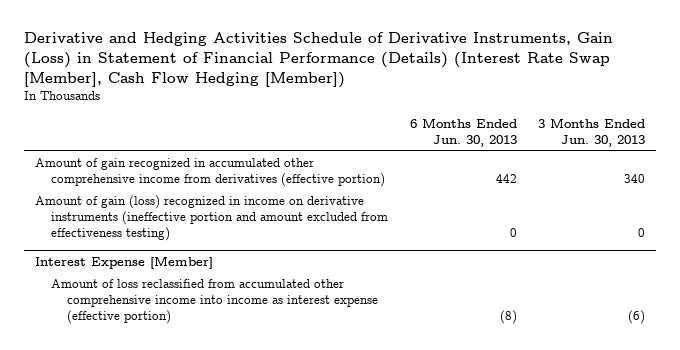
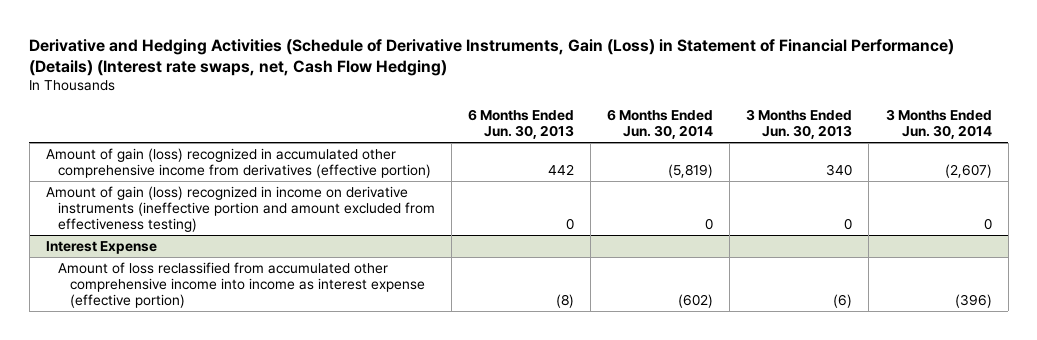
- Derivative and Hedging Activities Schedule of Derivative Instruments, Gain (Loss) in Statement of Financial Performance (Details) (Interest Rate Swap [Member], Cash Flow Hedging [Member])
+ Derivative and Hedging Activities (Schedule of Derivative Instruments, Gain (Loss) in Statement of Financial Performance) (Details) (Interest rate swaps, net, Cash Flow Hedging)
- | 6 Months Ended Jun. 30, 2013 | 3 Months Ended Jun. 30, 2013
+ | 6 Months Ended Jun. 30, 2013 | 6 Months Ended Jun. 30, 2014 | 3 Months Ended Jun. 30, 2013 | 3 Months Ended Jun. 30, 2014
- Amount of gain recognized in accumulated other comprehensive income from derivatives (effective portion) | 442 | 340
+ Amount of gain (loss) recognized in accumulated other comprehensive income from derivatives (effective portion) | 442 | (5,819) | 340 | (2,607)
- Interest Expense [Member]
+ Interest Expense

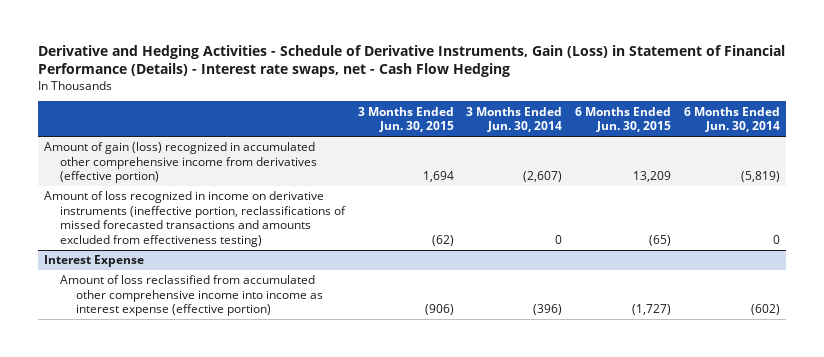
- Derivative and Hedging Activities (Schedule of Derivative Instruments, Gain (Loss) in Statement of Financial Performance) (Details) (Interest rate swaps, net, Cash Flow Hedging)
+ Derivative and Hedging Activities - Schedule of Derivative Instruments, Gain (Loss) in Statement of Financial Performance (Details) - Interest rate swaps, net - Cash Flow Hedging
- | 6 Months Ended Jun. 30, 2013 | 6 Months Ended Jun. 30, 2014 | 3 Months Ended Jun. 30, 2013 | 3 Months Ended Jun. 30, 2014
+ | 3 Months Ended Jun. 30, 2015 | 3 Months Ended Jun. 30, 2014 | 6 Months Ended Jun. 30, 2015 | 6 Months Ended Jun. 30, 2014
- Amount of gain (loss) recognized in income on derivative instruments (ineffective portion and amount excluded from effectiveness testing) | 0 | 0 | 0 | 0
+ Amount of loss recognized in income on derivative instruments (ineffective portion, reclassifications of missed forecasted transactions and amounts excluded from effectiveness testing) | (62) | 0 | (65) | 0

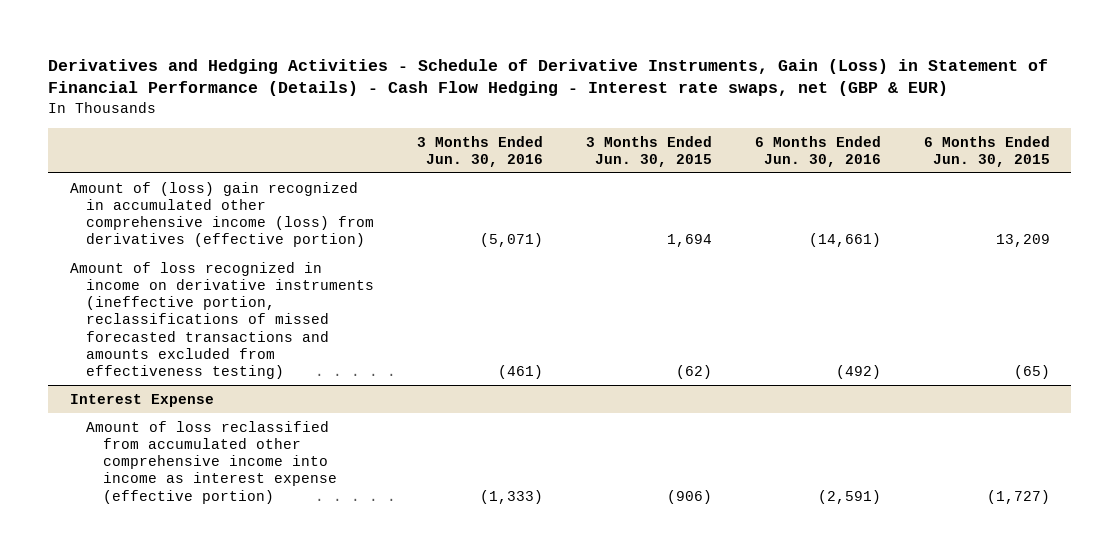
- Derivative and Hedging Activities - Schedule of Derivative Instruments, Gain (Loss) in Statement of Financial Performance (Details) - Interest rate swaps, net - Cash Flow Hedging
+ Derivatives and Hedging Activities - Schedule of Derivative Instruments, Gain (Loss) in Statement of Financial Performance (Details) - Cash Flow Hedging - Interest rate swaps, net (GBP & EUR)
- | 3 Months Ended Jun. 30, 2015 | 3 Months Ended Jun. 30, 2014 | 6 Months Ended Jun. 30, 2015 | 6 Months Ended Jun. 30, 2014
+ | 3 Months Ended Jun. 30, 2016 | 3 Months Ended Jun. 30, 2015 | 6 Months Ended Jun. 30, 2016 | 6 Months Ended Jun. 30, 2015
- Amount of gain (loss) recognized in accumulated other comprehensive income from derivatives (effective portion) | 1,694 | (2,607) | 13,209 | (5,819)
+ Amount of (loss) gain recognized in accumulated other comprehensive income (loss) from derivatives (effective portion) | (5,071) | 1,694 | (14,661) | 13,209

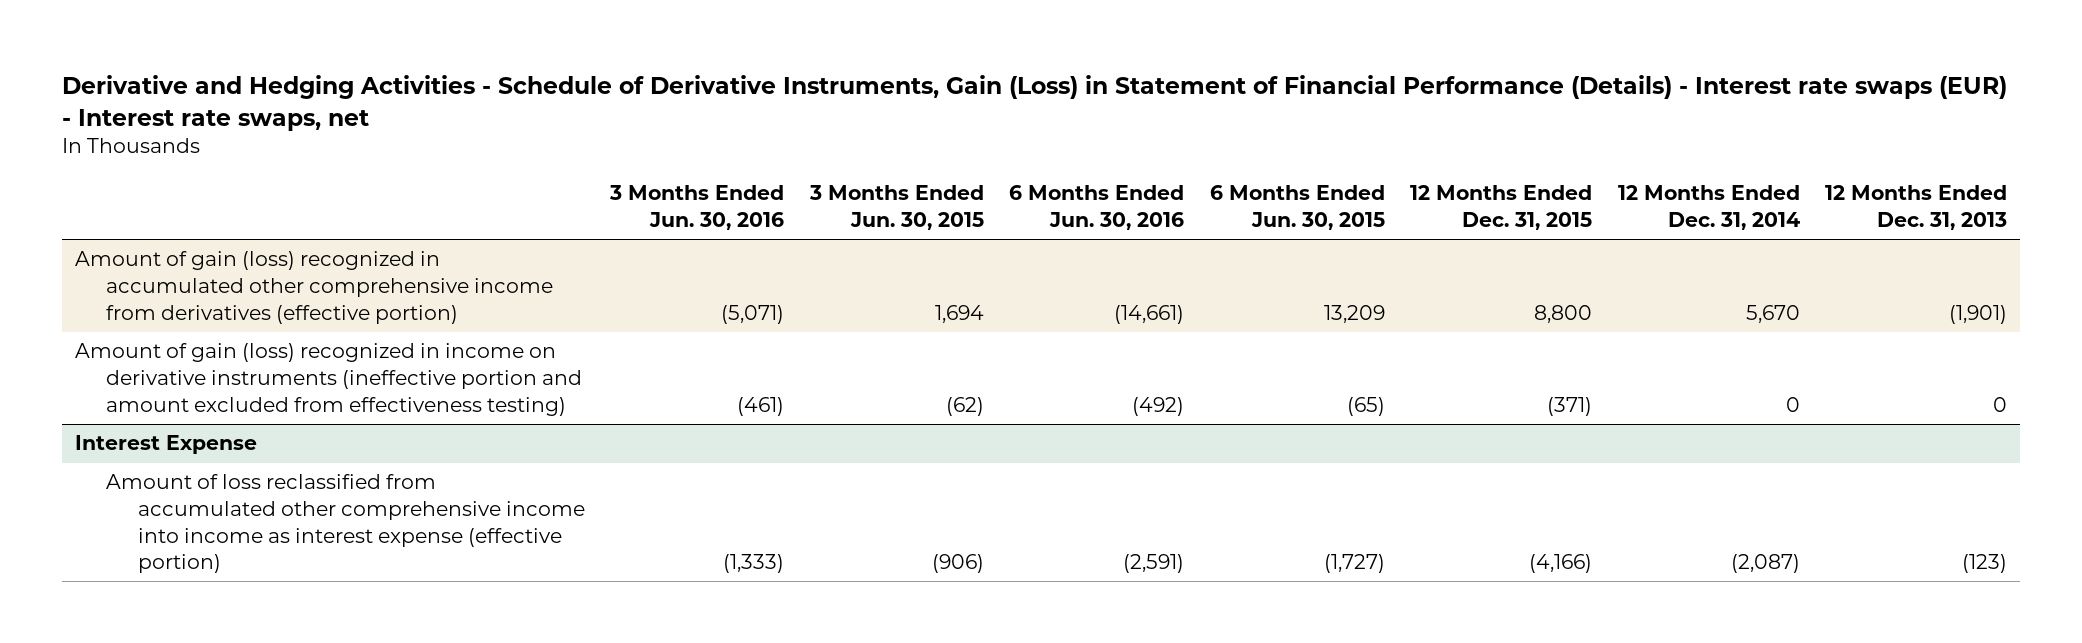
- Derivatives and Hedging Activities - Schedule of Derivative Instruments, Gain (Loss) in Statement of Financial Performance (Details) - Cash Flow Hedging - Interest rate swaps, net (GBP & EUR)
+ Derivative and Hedging Activities - Schedule of Derivative Instruments, Gain (Loss) in Statement of Financial Performance (Details) - Interest rate swaps (EUR) - Interest rate swaps, net
- | 3 Months Ended Jun. 30, 2016 | 3 Months Ended Jun. 30, 2015 | 6 Months Ended Jun. 30, 2016 | 6 Months Ended Jun. 30, 2015
+ | 3 Months Ended Jun. 30, 2016 | 3 Months Ended Jun. 30, 2015 | 6 Months Ended Jun. 30, 2016 | 6 Months Ended Jun. 30, 2015 | 12 Months Ended Dec. 31, 2015 | 12 Months Ended Dec. 31, 2014 | 12 Months Ended Dec. 31, 2013
- Amount of (loss) gain recognized in accumulated other comprehensive income (loss) from derivatives (effective portion) | (5,071) | 1,694 | (14,661) | 13,209
- Amount of loss recognized in income on derivative instruments (ineffective portion, reclassifications of missed forecasted transactions and amounts excluded from effectiveness testing) | (461) | (62) | (492) | (65)
+ Amount of gain (loss) recognized in accumulated other comprehensive income from derivatives (effective portion) | (5,071) | 1,694 | (14,661) | 13,209 | 8,800 | 5,670 | (1,901)
+ Amount of gain (loss) recognized in income on derivative instruments (ineffective portion and amount excluded from effectiveness testing) | (461) | (62) | (492) | (65) | (371) | 0 | 0

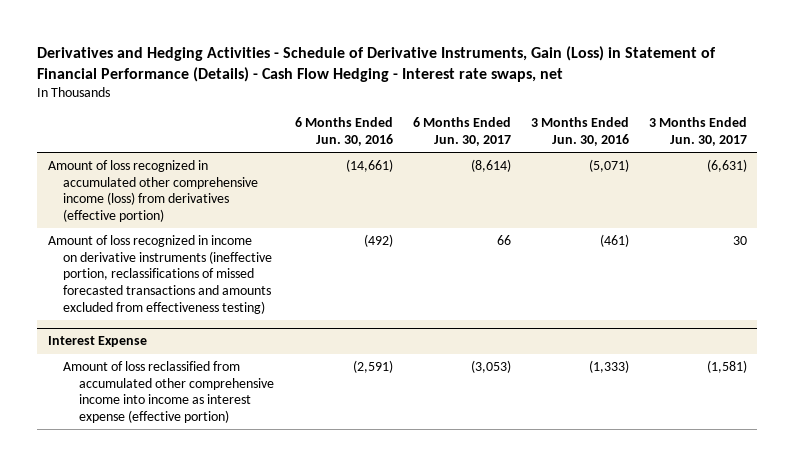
- Derivative and Hedging Activities - Schedule of Derivative Instruments, Gain (Loss) in Statement of Financial Performance (Details) - Interest rate swaps (EUR) - Interest rate swaps, net
+ Derivatives and Hedging Activities - Schedule of Derivative Instruments, Gain (Loss) in Statement of Financial Performance (Details) - Cash Flow Hedging - Interest rate swaps, net
- | 3 Months Ended Jun. 30, 2016 | 3 Months Ended Jun. 30, 2015 | 6 Months Ended Jun. 30, 2016 | 6 Months Ended Jun. 30, 2015 | 12 Months Ended Dec. 31, 2015 | 12 Months Ended Dec. 31, 2014 | 12 Months Ended Dec. 31, 2013
+ | 6 Months Ended Jun. 30, 2016 | 6 Months Ended Jun. 30, 2017 | 3 Months Ended Jun. 30, 2016 | 3 Months Ended Jun. 30, 2017
- Amount of gain (loss) recognized in accumulated other comprehensive income from derivatives (effective portion) | (5,071) | 1,694 | (14,661) | 13,209 | 8,800 | 5,670 | (1,901)
- Amount of gain (loss) recognized in income on derivative instruments (ineffective portion and amount excluded from effectiveness testing) | (461) | (62) | (492) | (65) | (371) | 0 | 0
+ Amount of loss recognized in accumulated other comprehensive income (loss) from derivatives (effective portion) | (14,661) | (8,614) | (5,071) | (6,631)
+ Amount of loss recognized in income on derivative instruments (ineffective portion, reclassifications of missed forecasted transactions and amounts excluded from effectiveness testing) | (492) | 66 | (461) | 30

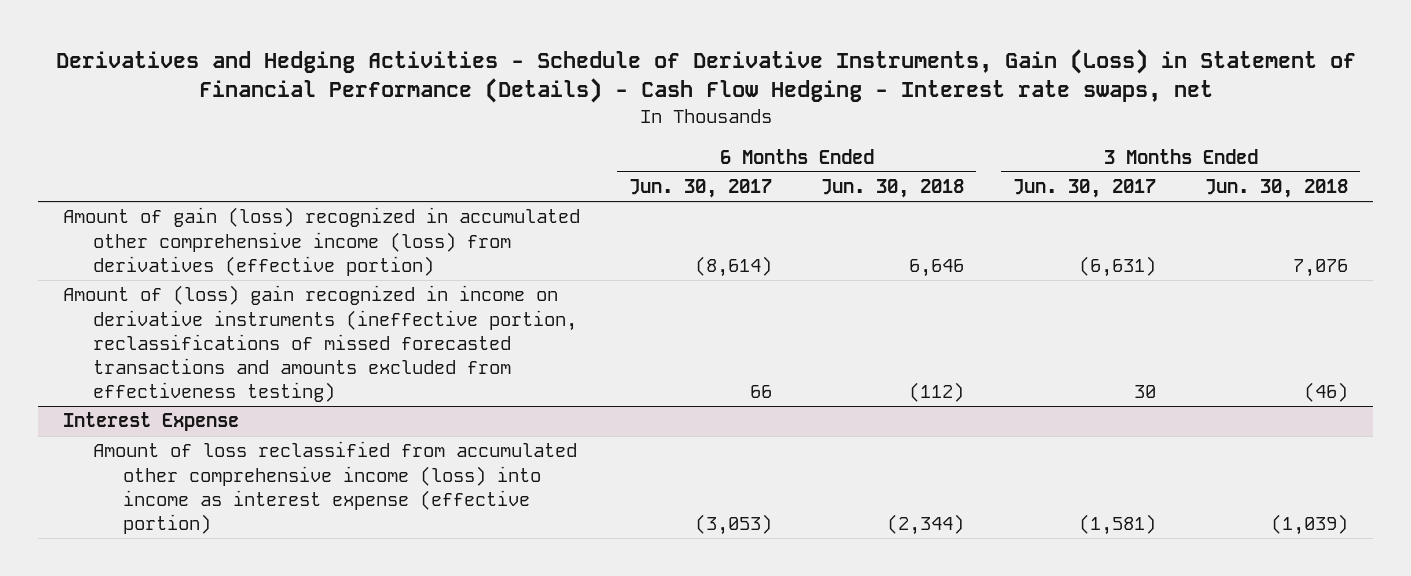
- | 6 Months Ended Jun. 30, 2016 | 6 Months Ended Jun. 30, 2017 | 3 Months Ended Jun. 30, 2016 | 3 Months Ended Jun. 30, 2017
+ | 6 Months Ended Jun. 30, 2017 | 6 Months Ended Jun. 30, 2018 | 3 Months Ended Jun. 30, 2017 | 3 Months Ended Jun. 30, 2018
- Amount of loss recognized in accumulated other comprehensive income (loss) from derivatives (effective portion) | (14,661) | (8,614) | (5,071) | (6,631)
- Amount of loss recognized in income on derivative instruments (ineffective portion, reclassifications of missed forecasted transactions and amounts excluded from effectiveness testing) | (492) | 66 | (461) | 30
+ Amount of gain (loss) recognized in accumulated other comprehensive income (loss) from derivatives (effective portion) | (8,614) | 6,646 | (6,631) | 7,076
+ Amount of (loss) gain recognized in income on derivative instruments (ineffective portion, reclassifications of missed forecasted transactions and amounts excluded from effectiveness testing) | 66 | (112) | 30 | (46)
@ Interest Expense
- Amount of loss reclassified from accumulated other comprehensive income into income as interest expense (effective portion) | (2,591) | (3,053) | (1,333) | (1,581)
+ Amount of loss reclassified from accumulated other comprehensive income (loss) into income as interest expense (effective portion) | (3,053) | (2,344) | (1,581) | (1,039)

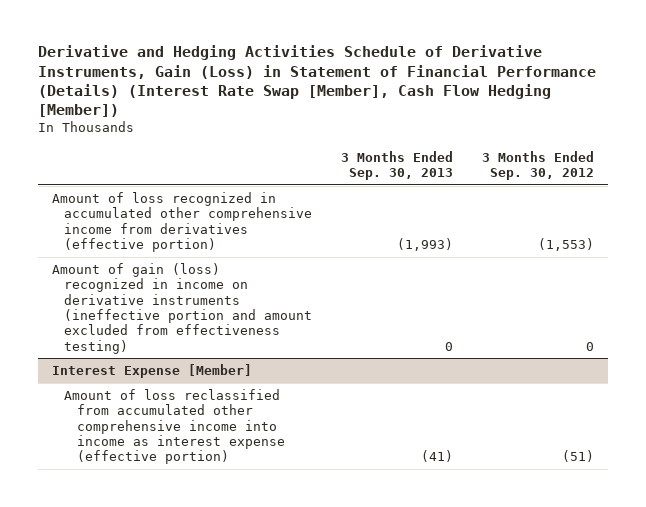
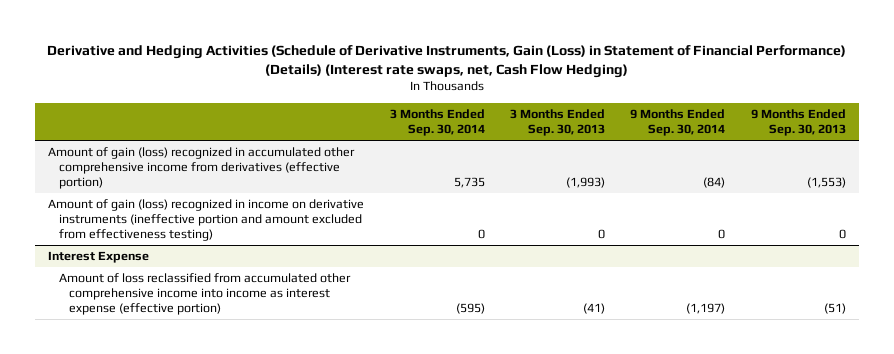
- Derivative and Hedging Activities Schedule of Derivative Instruments, Gain (Loss) in Statement of Financial Performance (Details) (Interest Rate Swap [Member], Cash Flow Hedging [Member])
+ Derivative and Hedging Activities (Schedule of Derivative Instruments, Gain (Loss) in Statement of Financial Performance) (Details) (Interest rate swaps, net, Cash Flow Hedging)
- | 3 Months Ended Sep. 30, 2013 | 3 Months Ended Sep. 30, 2012
+ | 3 Months Ended Sep. 30, 2014 | 3 Months Ended Sep. 30, 2013 | 9 Months Ended Sep. 30, 2014 | 9 Months Ended Sep. 30, 2013
- Amount of loss recognized in accumulated other comprehensive income from derivatives (effective portion) | (1,993) | (1,553)
+ Amount of gain (loss) recognized in accumulated other comprehensive income from derivatives (effective portion) | 5,735 | (1,993) | (84) | (1,553)
- Interest Expense [Member]
+ Interest Expense

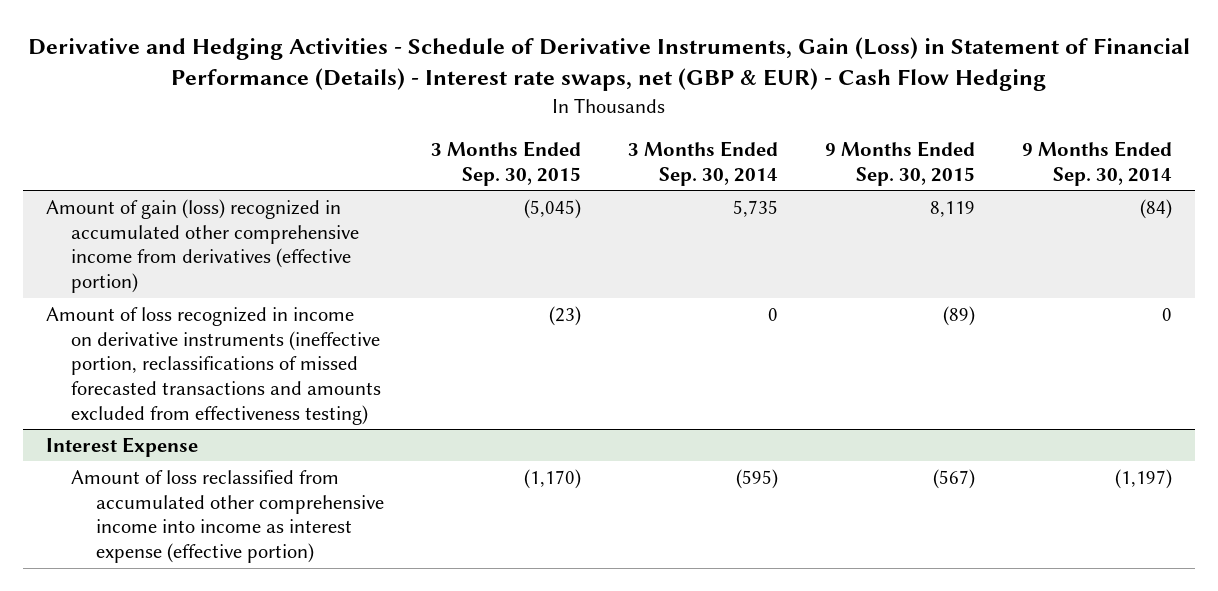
- Derivative and Hedging Activities (Schedule of Derivative Instruments, Gain (Loss) in Statement of Financial Performance) (Details) (Interest rate swaps, net, Cash Flow Hedging)
+ Derivative and Hedging Activities - Schedule of Derivative Instruments, Gain (Loss) in Statement of Financial Performance (Details) - Interest rate swaps, net (GBP & EUR) - Cash Flow Hedging
- | 3 Months Ended Sep. 30, 2014 | 3 Months Ended Sep. 30, 2013 | 9 Months Ended Sep. 30, 2014 | 9 Months Ended Sep. 30, 2013
+ | 3 Months Ended Sep. 30, 2015 | 3 Months Ended Sep. 30, 2014 | 9 Months Ended Sep. 30, 2015 | 9 Months Ended Sep. 30, 2014
- Amount of gain (loss) recognized in income on derivative instruments (ineffective portion and amount excluded from effectiveness testing) | 0 | 0 | 0 | 0
+ Amount of loss recognized in income on derivative instruments (ineffective portion, reclassifications of missed forecasted transactions and amounts excluded from effectiveness testing) | (23) | 0 | (89) | 0

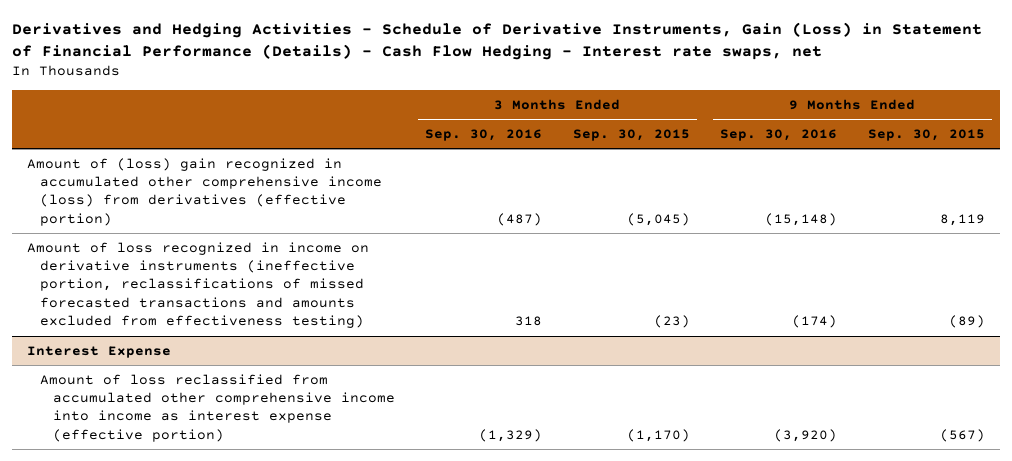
- Derivative and Hedging Activities - Schedule of Derivative Instruments, Gain (Loss) in Statement of Financial Performance (Details) - Interest rate swaps, net (GBP & EUR) - Cash Flow Hedging
+ Derivatives and Hedging Activities - Schedule of Derivative Instruments, Gain (Loss) in Statement of Financial Performance (Details) - Cash Flow Hedging - Interest rate swaps, net
- | 3 Months Ended Sep. 30, 2015 | 3 Months Ended Sep. 30, 2014 | 9 Months Ended Sep. 30, 2015 | 9 Months Ended Sep. 30, 2014
+ | 3 Months Ended Sep. 30, 2016 | 3 Months Ended Sep. 30, 2015 | 9 Months Ended Sep. 30, 2016 | 9 Months Ended Sep. 30, 2015
- Amount of gain (loss) recognized in accumulated other comprehensive income from derivatives (effective portion) | (5,045) | 5,735 | 8,119 | (84)
+ Amount of (loss) gain recognized in accumulated other comprehensive income (loss) from derivatives (effective portion) | (487) | (5,045) | (15,148) | 8,119

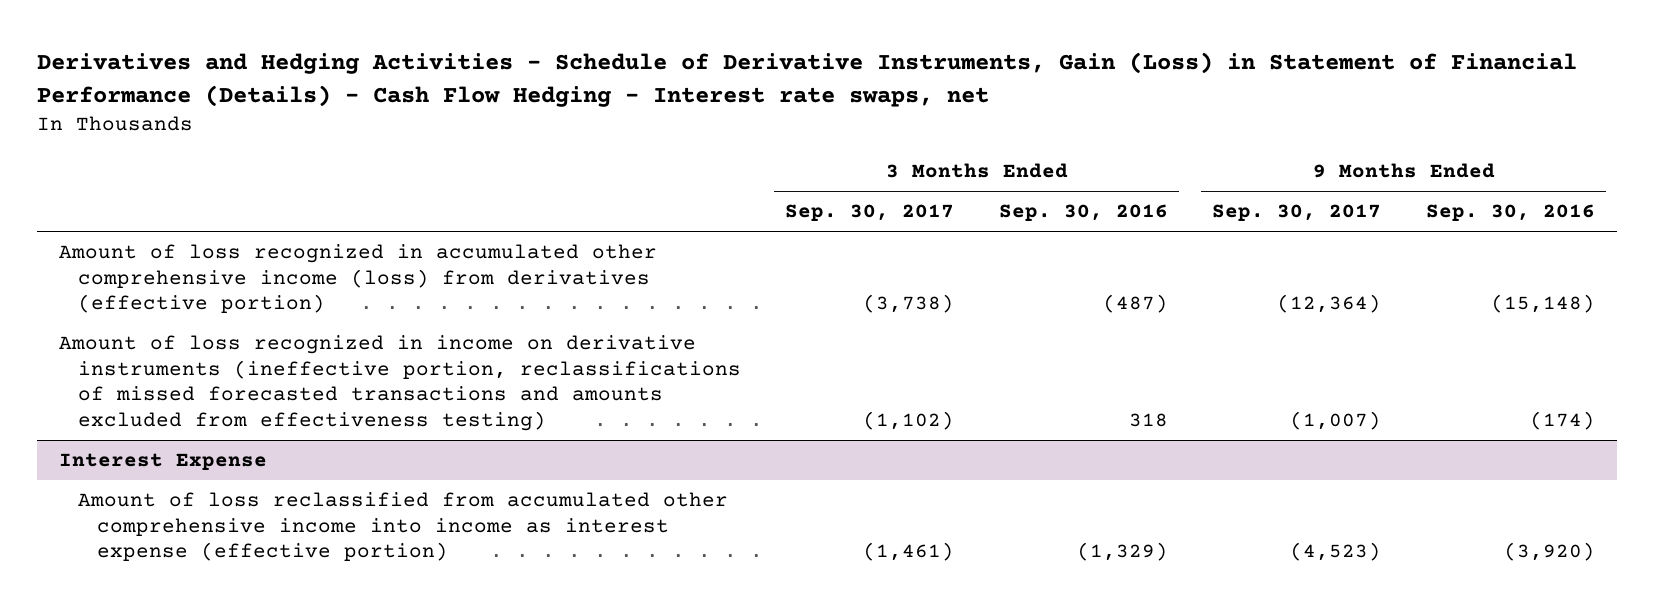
- | 3 Months Ended Sep. 30, 2016 | 3 Months Ended Sep. 30, 2015 | 9 Months Ended Sep. 30, 2016 | 9 Months Ended Sep. 30, 2015
+ | 3 Months Ended Sep. 30, 2017 | 3 Months Ended Sep. 30, 2016 | 9 Months Ended Sep. 30, 2017 | 9 Months Ended Sep. 30, 2016
- Amount of (loss) gain recognized in accumulated other comprehensive income (loss) from derivatives (effective portion) | (487) | (5,045) | (15,148) | 8,119
+ Amount of loss recognized in accumulated other comprehensive income (loss) from derivatives (effective portion) | (3,738) | (487) | (12,364) | (15,148)

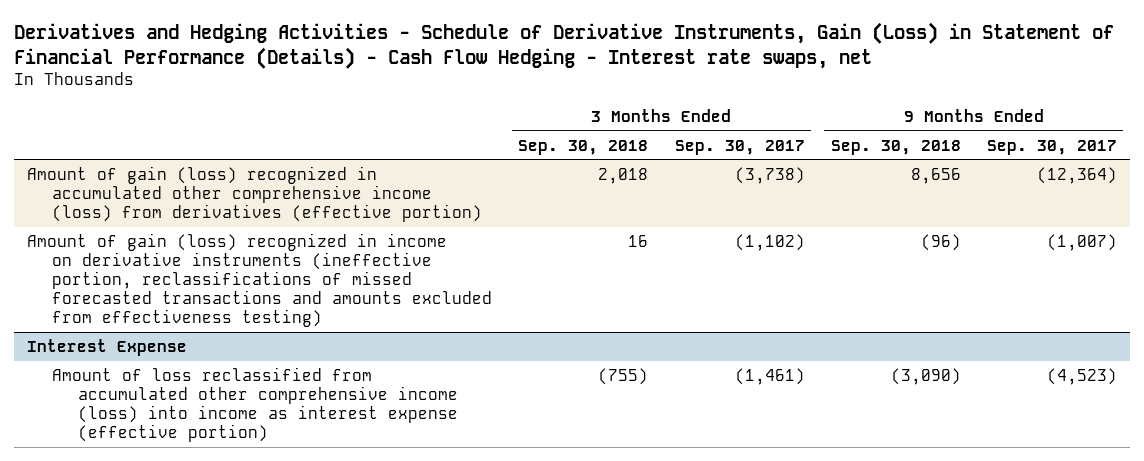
- | 3 Months Ended Sep. 30, 2017 | 3 Months Ended Sep. 30, 2016 | 9 Months Ended Sep. 30, 2017 | 9 Months Ended Sep. 30, 2016
+ | 3 Months Ended Sep. 30, 2018 | 3 Months Ended Sep. 30, 2017 | 9 Months Ended Sep. 30, 2018 | 9 Months Ended Sep. 30, 2017
- Amount of loss recognized in accumulated other comprehensive income (loss) from derivatives (effective portion) | (3,738) | (487) | (12,364) | (15,148)
- Amount of loss recognized in income on derivative instruments (ineffective portion, reclassifications of missed forecasted transactions and amounts excluded from effectiveness testing) | (1,102) | 318 | (1,007) | (174)
+ Amount of gain (loss) recognized in accumulated other comprehensive income (loss) from derivatives (effective portion) | 2,018 | (3,738) | 8,656 | (12,364)
+ Amount of gain (loss) recognized in income on derivative instruments (ineffective portion, reclassifications of missed forecasted transactions and amounts excluded from effectiveness testing) | 16 | (1,102) | (96) | (1,007)
@ Interest Expense
- Amount of loss reclassified from accumulated other comprehensive income into income as interest expense (effective portion) | (1,461) | (1,329) | (4,523) | (3,920)
+ Amount of loss reclassified from accumulated other comprehensive income (loss) into income as interest expense (effective portion) | (755) | (1,461) | (3,090) | (4,523)

